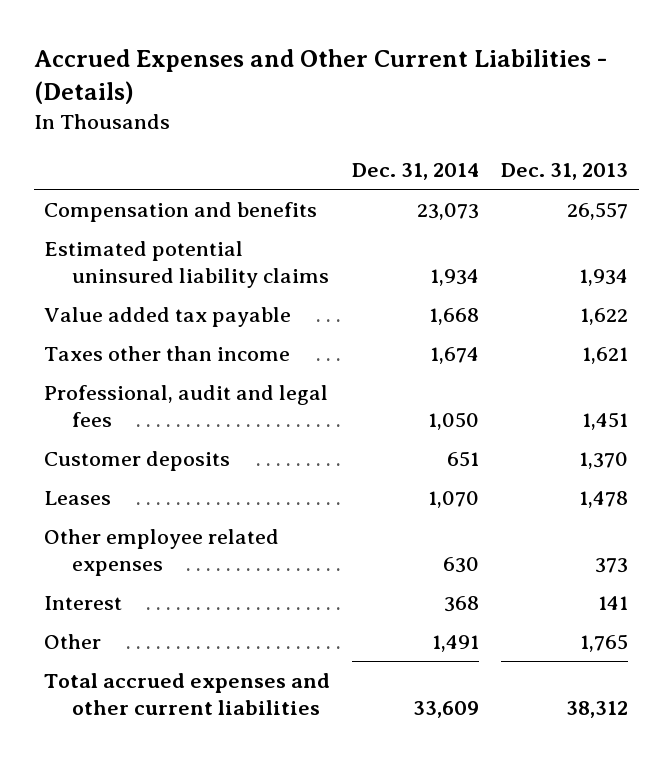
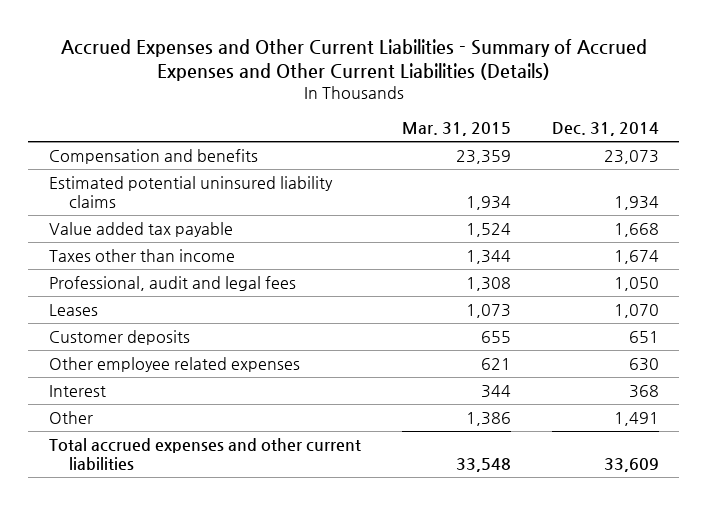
- Accrued Expenses and Other Current Liabilities - (Details)
+ Accrued Expenses and Other Current Liabilities - Summary of Accrued Expenses and Other Current Liabilities (Details)
- | Dec. 31, 2014 | Dec. 31, 2013
+ | Mar. 31, 2015 | Dec. 31, 2014
moved down: Customer deposits | 655 | 651

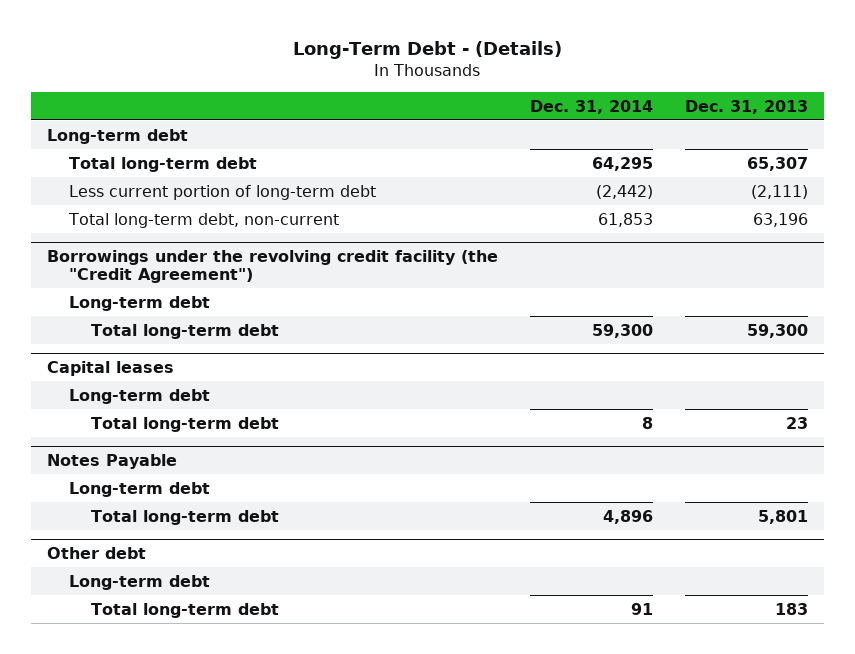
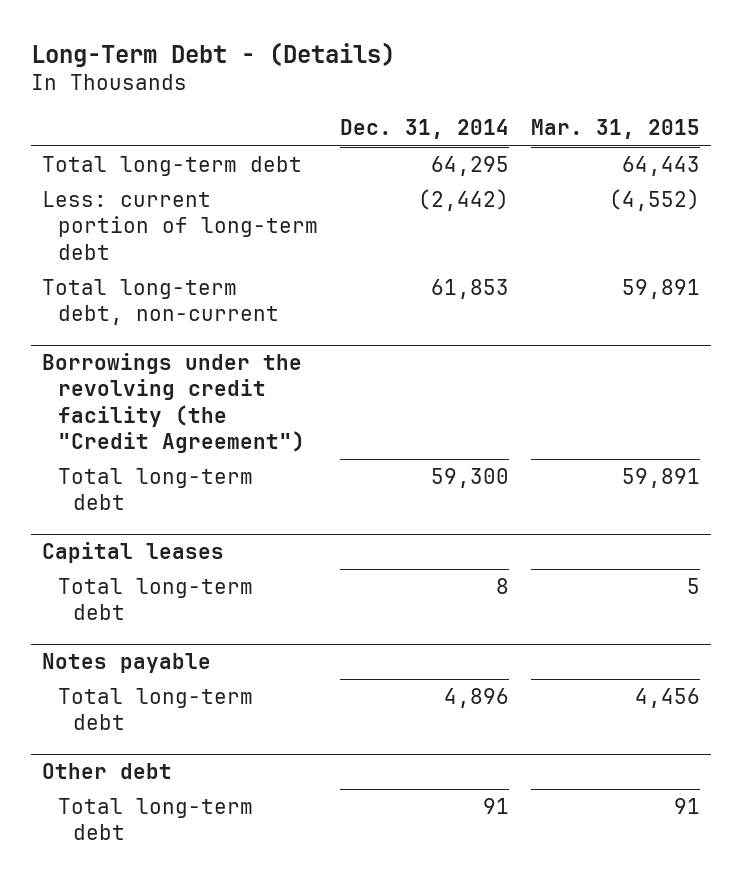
- | Dec. 31, 2014 | Dec. 31, 2013
+ | Dec. 31, 2014 | Mar. 31, 2015
- Long-term debt
- Less current portion of long-term debt | (2,442) | (2,111)
+ Less: current portion of long-term debt | (2,442) | (4,552)
@ Borrowings under the revolving credit facility (the "Credit Agreement")
- Long-term debt
@ Capital leases
- Long-term debt
- Notes Payable
- Long-term debt
+ Notes payable
@ Other debt
- Long-term debt

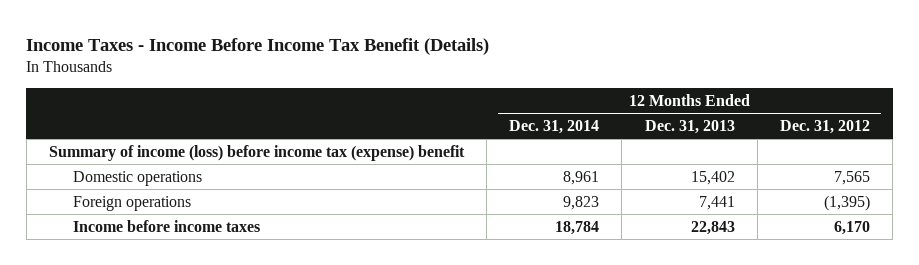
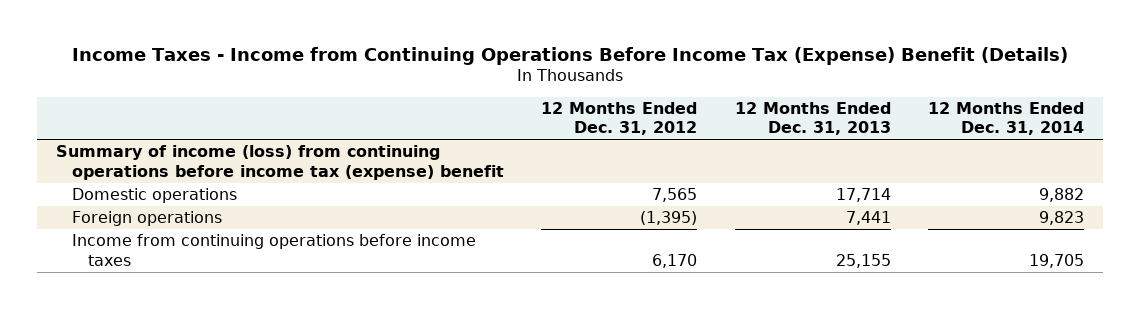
- Income Taxes - Income Before Income Tax Benefit (Details)
+ Income Taxes - Income from Continuing Operations Before Income Tax (Expense) Benefit (Details)
- | 12 Months Ended Dec. 31, 2014 | 12 Months Ended Dec. 31, 2013 | 12 Months Ended Dec. 31, 2012
+ | 12 Months Ended Dec. 31, 2012 | 12 Months Ended Dec. 31, 2013 | 12 Months Ended Dec. 31, 2014
- Summary of income (loss) before income tax (expense) benefit
- Domestic operations | 8,961 | 15,402 | 7,565
+ Summary of income (loss) from continuing operations before income tax (expense) benefit
+ Domestic operations | 7,565 | 17,714 | 9,882
- Income before income taxes | 18,784 | 22,843 | 6,170
+ Income from continuing operations before income taxes | 6,170 | 25,155 | 19,705

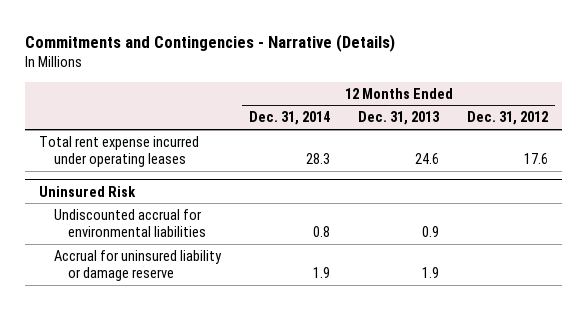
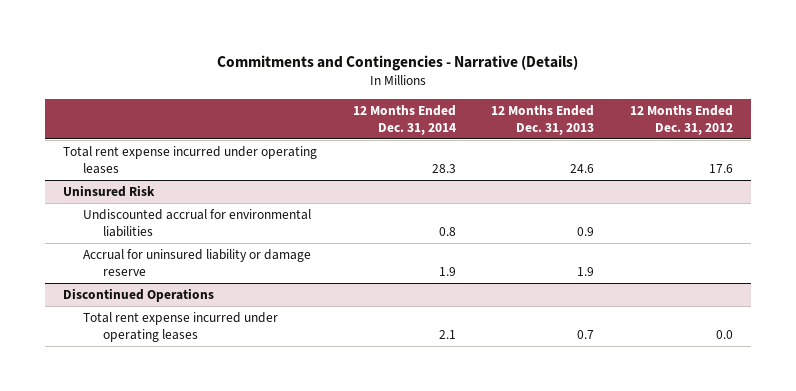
+ Discontinued Operations
+ Total rent expense incurred under operating leases | 2.1 | 0.7 | 0.0

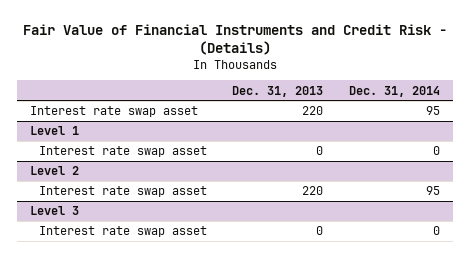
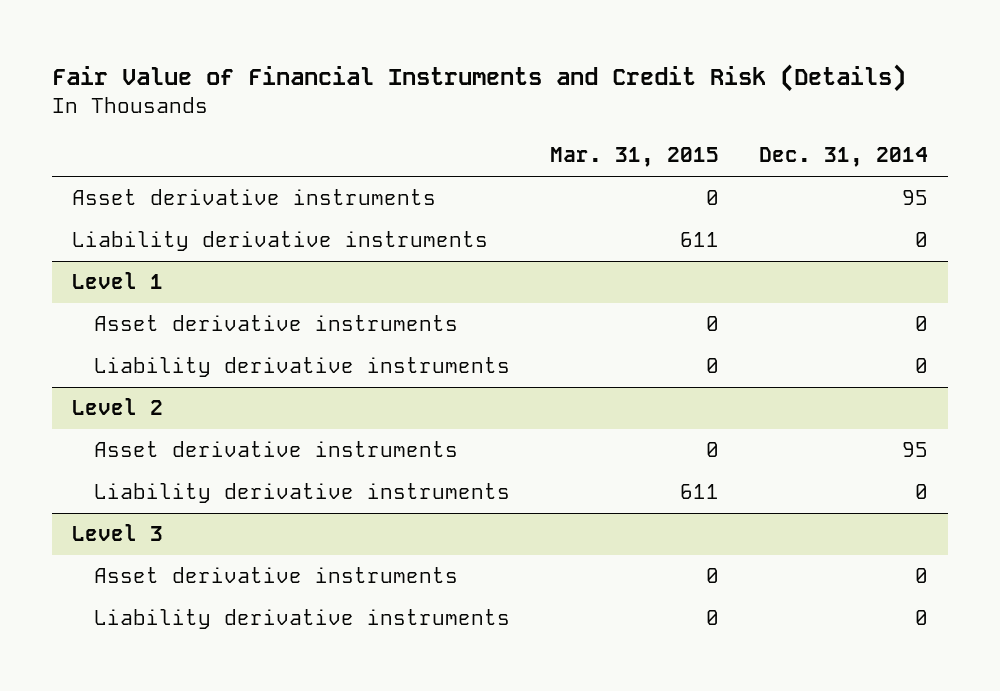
- Fair Value of Financial Instruments and Credit Risk - (Details)
+ Fair Value of Financial Instruments and Credit Risk (Details)
- | Dec. 31, 2013 | Dec. 31, 2014
+ | Mar. 31, 2015 | Dec. 31, 2014
- Interest rate swap asset | 220 | 95
+ Asset derivative instruments | 0 | 95
+ Liability derivative instruments | 611 | 0
@ Level 1
- Interest rate swap asset | 0 | 0
+ Asset derivative instruments | 0 | 0
+ Liability derivative instruments | 0 | 0
@ Level 2
- Interest rate swap asset | 220 | 95
+ Asset derivative instruments | 0 | 95
+ Liability derivative instruments | 611 | 0
@ Level 3
- Interest rate swap asset | 0 | 0
+ Asset derivative instruments | 0 | 0
+ Liability derivative instruments | 0 | 0

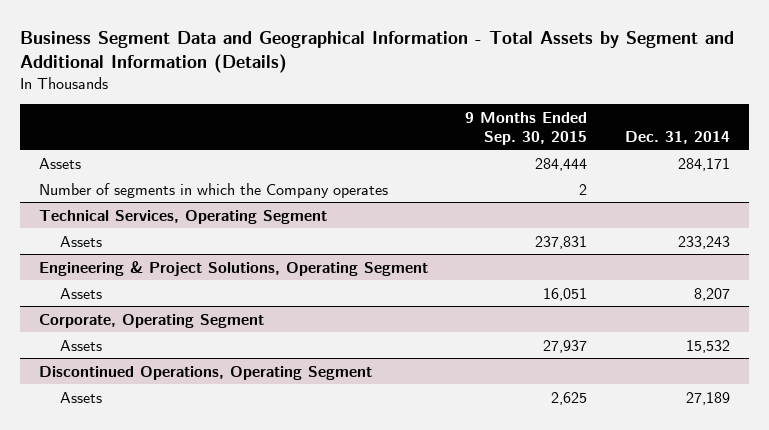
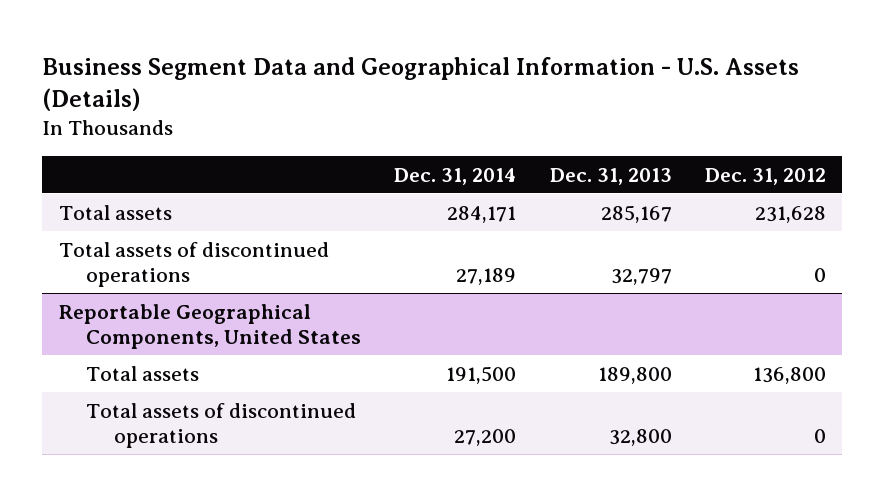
- Business Segment Data and Geographical Information - Total Assets by Segment and Additional Information (Details)
+ Business Segment Data and Geographical Information - U.S. Assets (Details)
- | 9 Months Ended Sep. 30, 2015 | Dec. 31, 2014
+ | Dec. 31, 2014 | Dec. 31, 2013 | Dec. 31, 2012
- Assets | 284,444 | 284,171
- Number of segments in which the Company operates | 2 |
- Technical Services, Operating Segment
- Assets | 237,831 | 233,243
- Engineering & Project Solutions, Operating Segment
- Assets | 16,051 | 8,207
- Corporate, Operating Segment
- Assets | 27,937 | 15,532
- Discontinued Operations, Operating Segment
- Assets | 2,625 | 27,189
+ Total assets | 284,171 | 285,167 | 231,628
+ Total assets of discontinued operations | 27,189 | 32,797 | 0
+ Reportable Geographical Components, United States
+ Total assets | 191,500 | 189,800 | 136,800
+ Total assets of discontinued operations | 27,200 | 32,800 | 0

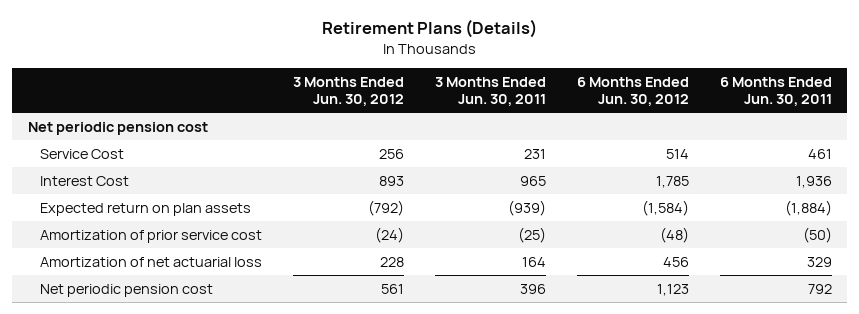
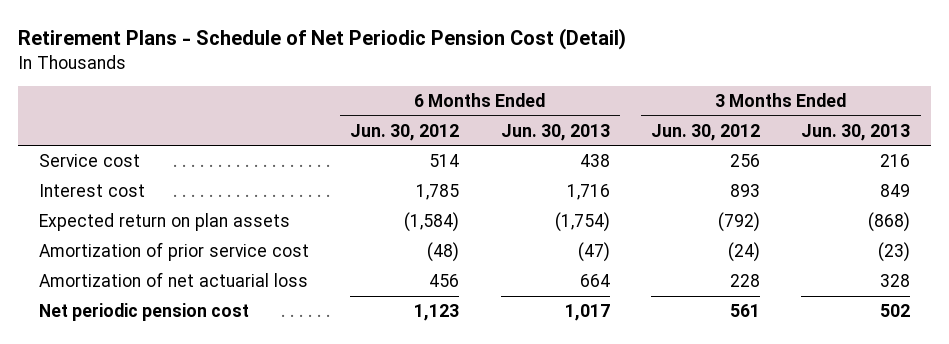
- Retirement Plans (Details)
+ Retirement Plans - Schedule of Net Periodic Pension Cost (Detail)
- | 3 Months Ended Jun. 30, 2012 | 3 Months Ended Jun. 30, 2011 | 6 Months Ended Jun. 30, 2012 | 6 Months Ended Jun. 30, 2011
+ | 6 Months Ended Jun. 30, 2012 | 6 Months Ended Jun. 30, 2013 | 3 Months Ended Jun. 30, 2012 | 3 Months Ended Jun. 30, 2013
- Net periodic pension cost
- Service Cost | 256 | 231 | 514 | 461
- Interest Cost | 893 | 965 | 1,785 | 1,936
+ Service cost | 514 | 438 | 256 | 216
+ Interest cost | 1,785 | 1,716 | 893 | 849

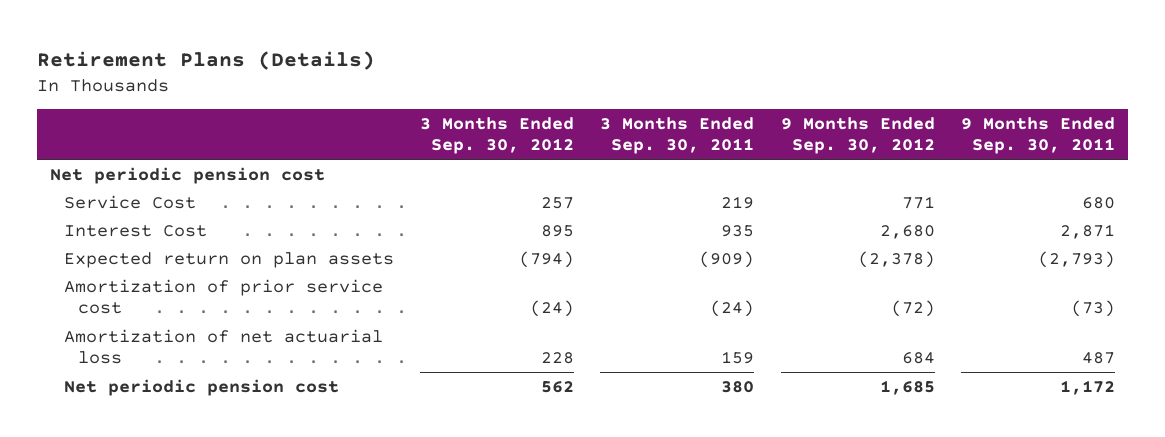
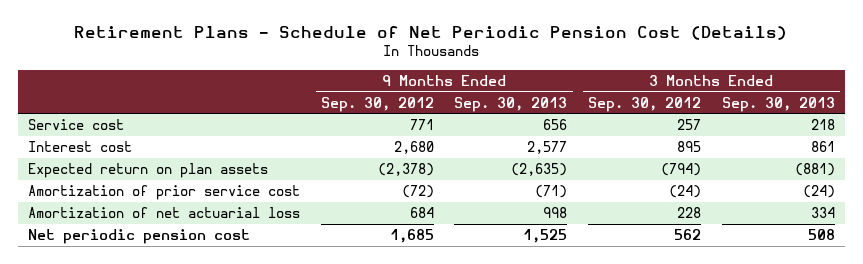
- Retirement Plans (Details)
+ Retirement Plans - Schedule of Net Periodic Pension Cost (Details)
- | 3 Months Ended Sep. 30, 2012 | 3 Months Ended Sep. 30, 2011 | 9 Months Ended Sep. 30, 2012 | 9 Months Ended Sep. 30, 2011
+ | 9 Months Ended Sep. 30, 2012 | 9 Months Ended Sep. 30, 2013 | 3 Months Ended Sep. 30, 2012 | 3 Months Ended Sep. 30, 2013
- Net periodic pension cost
- Service Cost | 257 | 219 | 771 | 680
- Interest Cost | 895 | 935 | 2,680 | 2,871
+ Service cost | 771 | 656 | 257 | 218
+ Interest cost | 2,680 | 2,577 | 895 | 861

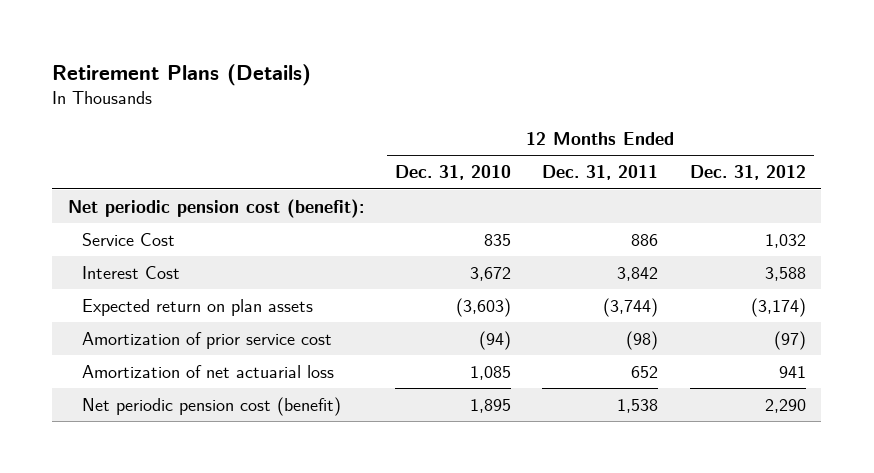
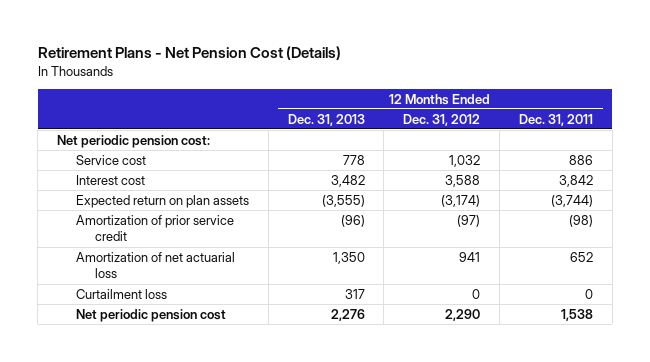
- Retirement Plans (Details)
+ Retirement Plans - Net Pension Cost (Details)
- | 12 Months Ended Dec. 31, 2010 | 12 Months Ended Dec. 31, 2011 | 12 Months Ended Dec. 31, 2012
+ | 12 Months Ended Dec. 31, 2013 | 12 Months Ended Dec. 31, 2012 | 12 Months Ended Dec. 31, 2011
- Net periodic pension cost (benefit):
- Service Cost | 835 | 886 | 1,032
- Interest Cost | 3,672 | 3,842 | 3,588
+ Net periodic pension cost:
+ Service cost | 778 | 1,032 | 886
+ Interest cost | 3,482 | 3,588 | 3,842
- Amortization of prior service cost | (94) | (98) | (97)
+ Amortization of prior service credit | (96) | (97) | (98)
- Net periodic pension cost (benefit) | 1,895 | 1,538 | 2,290
+ Curtailment loss | 317 | 0 | 0
+ Net periodic pension cost | 2,276 | 2,290 | 1,538

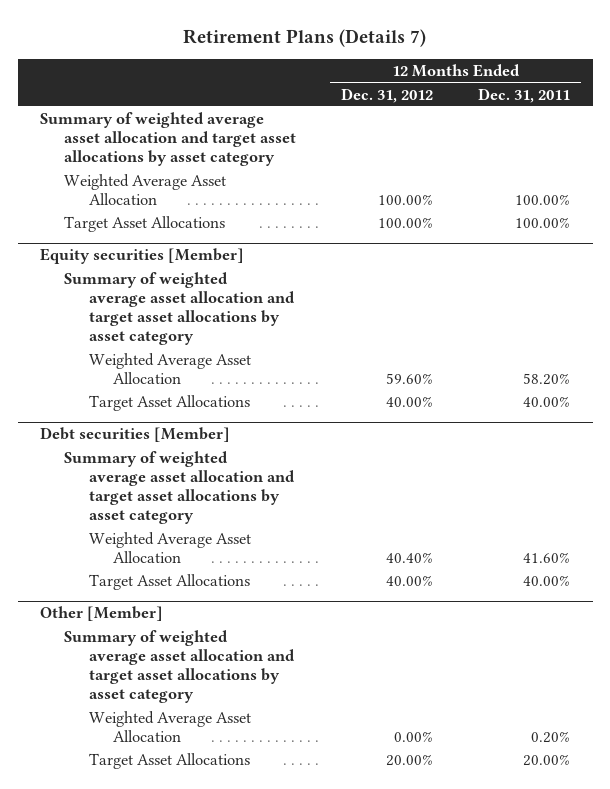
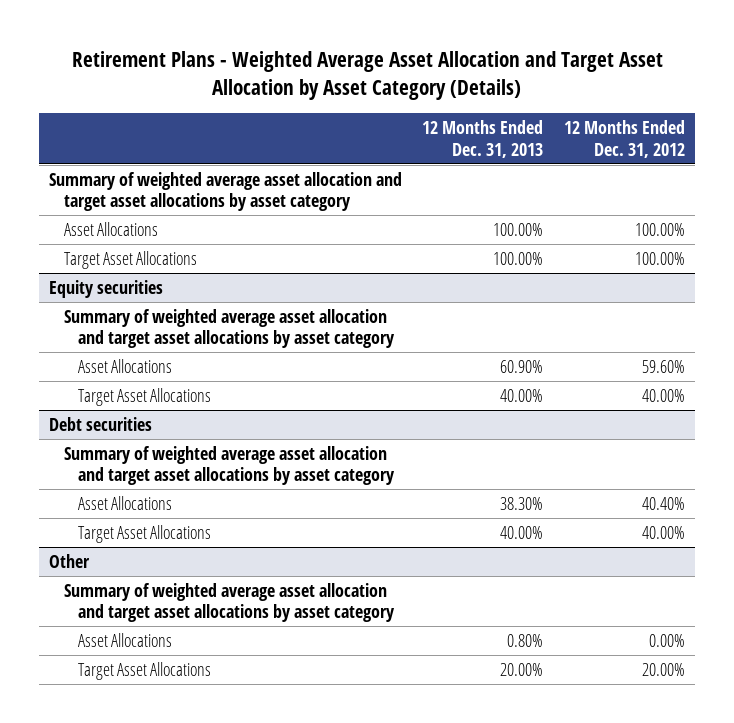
- Retirement Plans (Details 7)
+ Retirement Plans - Weighted Average Asset Allocation and Target Asset Allocation by Asset Category (Details)
- | 12 Months Ended Dec. 31, 2012 | 12 Months Ended Dec. 31, 2011
+ | 12 Months Ended Dec. 31, 2013 | 12 Months Ended Dec. 31, 2012
- Weighted Average Asset Allocation | 100.00% | 100.00%
+ Asset Allocations | 100.00% | 100.00%
- Equity securities [Member]
+ Equity securities
- Weighted Average Asset Allocation | 59.60% | 58.20%
+ Asset Allocations | 60.90% | 59.60%
- Debt securities [Member]
+ Debt securities
- Weighted Average Asset Allocation | 40.40% | 41.60%
+ Asset Allocations | 38.30% | 40.40%
- Other [Member]
+ Other
- Weighted Average Asset Allocation | 0.00% | 0.20%
+ Asset Allocations | 0.80% | 0.00%

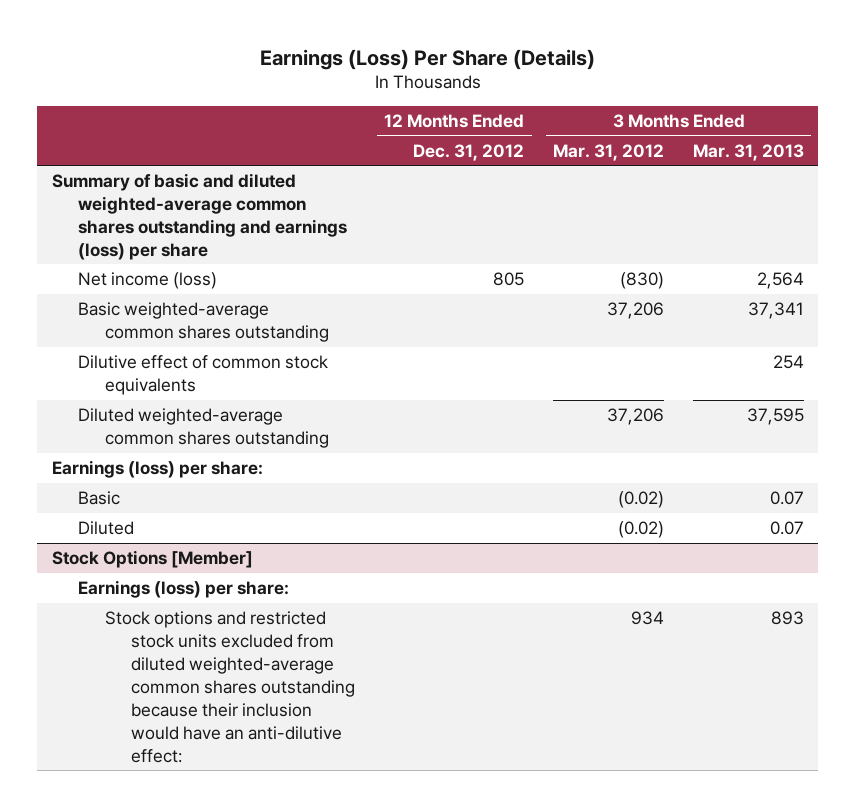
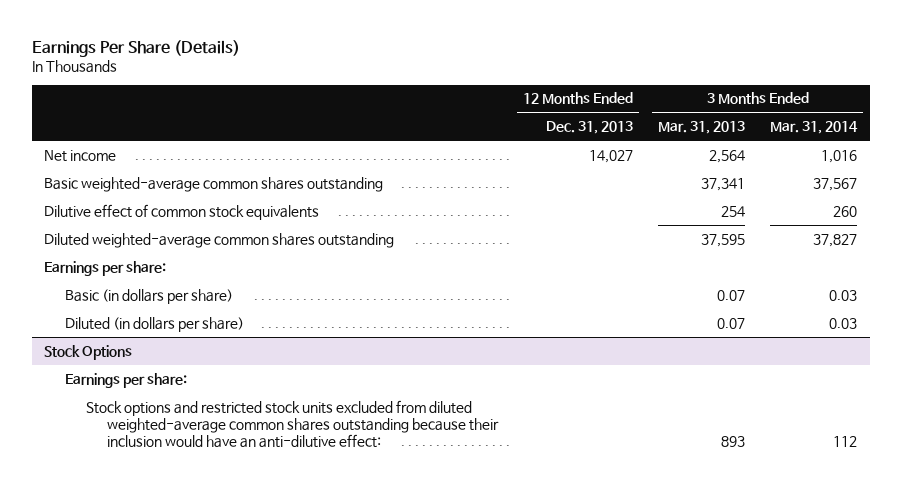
- Earnings (Loss) Per Share (Details)
+ Earnings Per Share (Details)
- | 12 Months Ended Dec. 31, 2012 | 3 Months Ended Mar. 31, 2012 | 3 Months Ended Mar. 31, 2013
+ | 12 Months Ended Dec. 31, 2013 | 3 Months Ended Mar. 31, 2013 | 3 Months Ended Mar. 31, 2014
- Summary of basic and diluted weighted-average common shares outstanding and earnings (loss) per share
- Net income (loss) | 805 | (830) | 2,564
+ Net income | 14,027 | 2,564 | 1,016
- Earnings (loss) per share:
- Basic | | (0.02) | 0.07
- Diluted | | (0.02) | 0.07
- Stock Options [Member]
- Earnings (loss) per share:
+ Earnings per share:
+ Basic (in dollars per share) | | 0.07 | 0.03
+ Diluted (in dollars per share) | | 0.07 | 0.03
+ Stock Options
+ Earnings per share:

